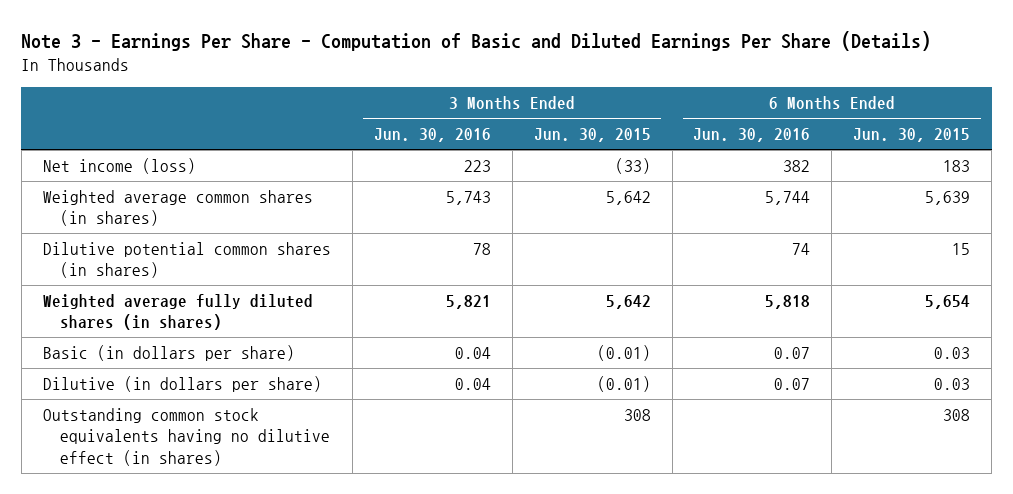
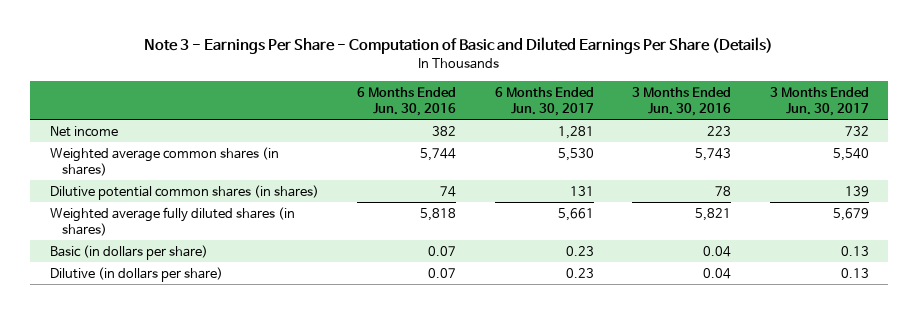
- | 3 Months Ended Jun. 30, 2016 | 3 Months Ended Jun. 30, 2015 | 6 Months Ended Jun. 30, 2016 | 6 Months Ended Jun. 30, 2015
+ | 6 Months Ended Jun. 30, 2016 | 6 Months Ended Jun. 30, 2017 | 3 Months Ended Jun. 30, 2016 | 3 Months Ended Jun. 30, 2017
- Net income (loss) | 223 | (33) | 382 | 183
+ Net income | 382 | 1,281 | 223 | 732
- Outstanding common stock equivalents having no dilutive effect (in shares) | | 308 | | 308

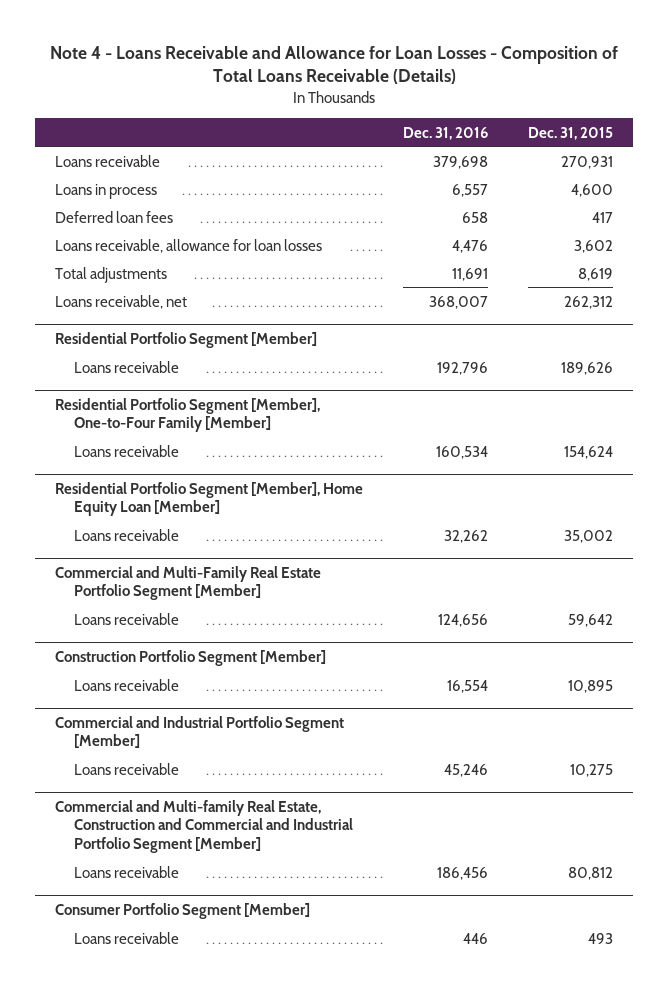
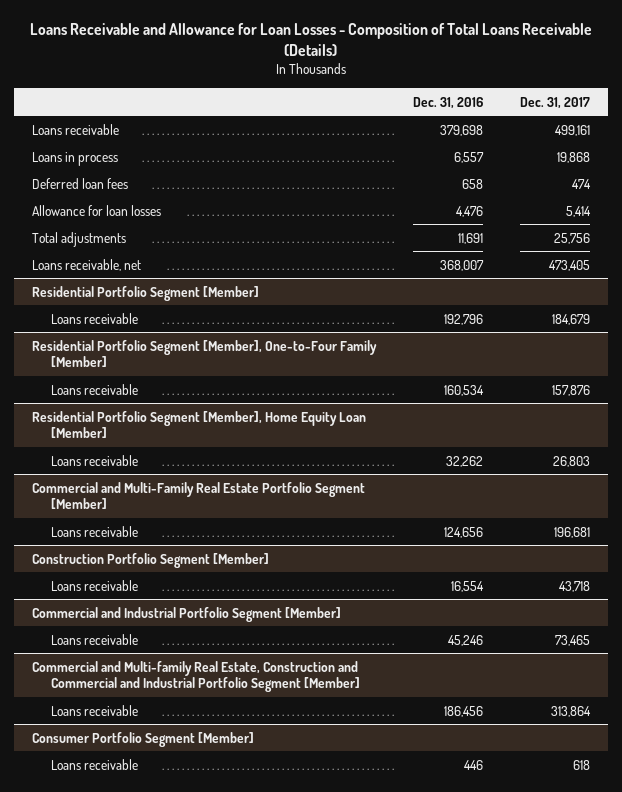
- Note 4 - Loans Receivable and Allowance for Loan Losses - Composition of Total Loans Receivable (Details)
+ Loans Receivable and Allowance for Loan Losses - Composition of Total Loans Receivable (Details)
- | Dec. 31, 2016 | Dec. 31, 2015
+ | Dec. 31, 2016 | Dec. 31, 2017
- Loans receivable, allowance for loan losses | 4,476 | 3,602
+ Allowance for loan losses | 4,476 | 5,414

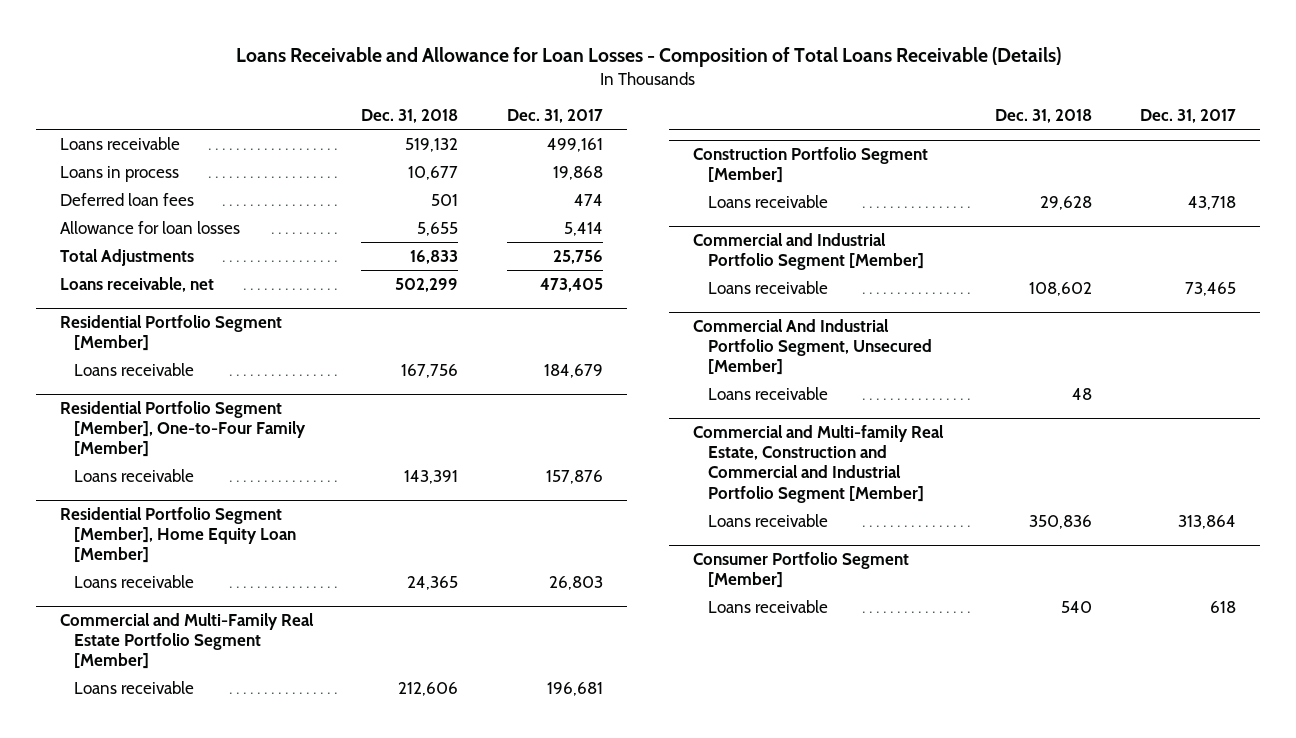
- | Dec. 31, 2016 | Dec. 31, 2017
+ | Dec. 31, 2018 | Dec. 31, 2017
- Total adjustments | 11,691 | 25,756
+ Total Adjustments | 16,833 | 25,756
+ Commercial And Industrial Portfolio Segment, Unsecured [Member]
+ Loans receivable | 48 |

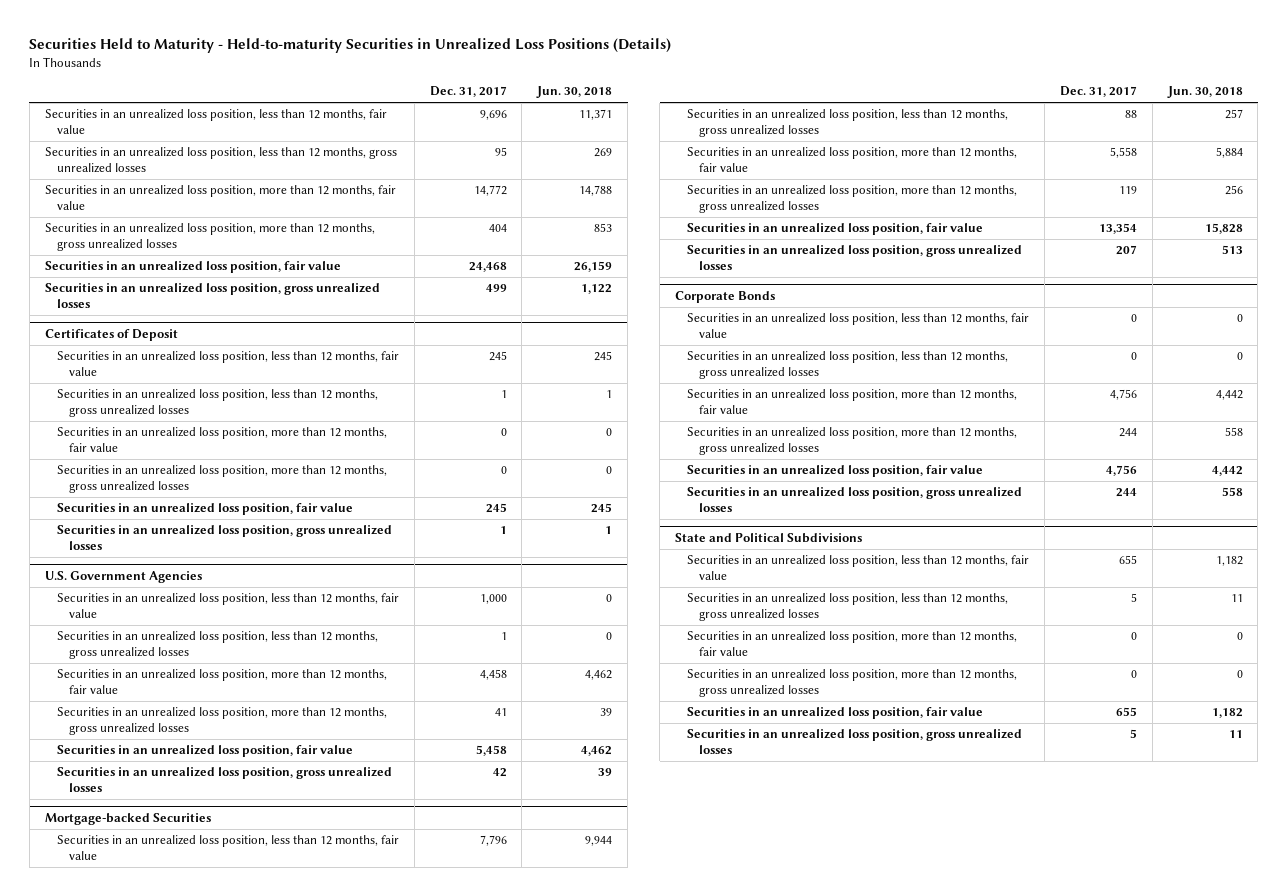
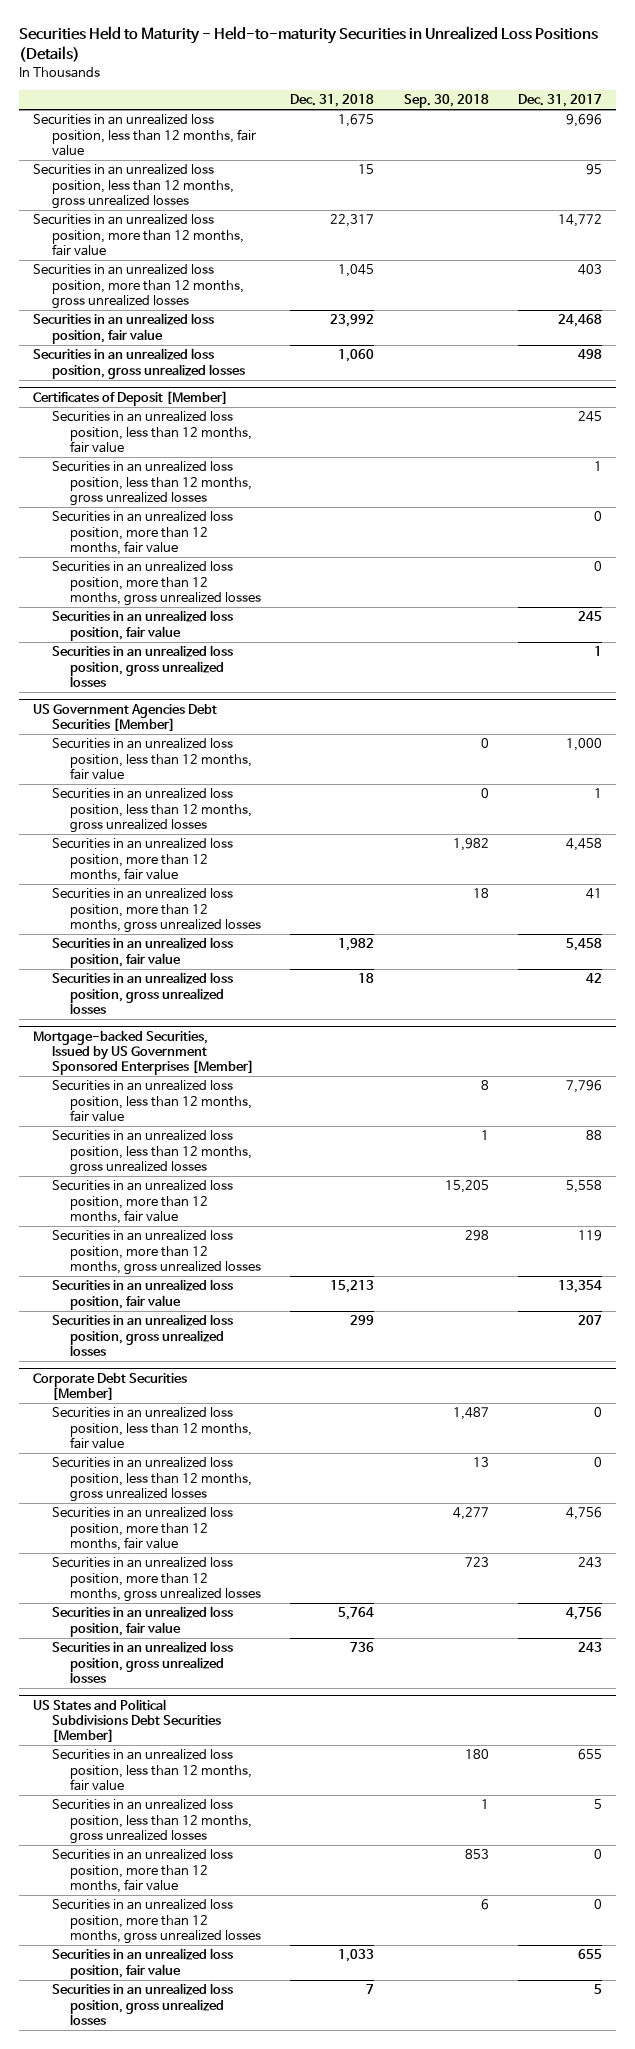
- | Dec. 31, 2017 | Jun. 30, 2018
+ | Dec. 31, 2018 | Sep. 30, 2018 | Dec. 31, 2017
- Securities in an unrealized loss position, more than 12 months, gross unrealized losses | 404 | 853
+ Securities in an unrealized loss position, more than 12 months, gross unrealized losses | 1,045 | | 403
- Securities in an unrealized loss position, gross unrealized losses | 499 | 1,122
- Certificates of Deposit
+ Securities in an unrealized loss position, gross unrealized losses | 1,060 | | 498
+ Certificates of Deposit [Member]
- U.S. Government Agencies
+ US Government Agencies Debt Securities [Member]
- Mortgage-backed Securities
+ Mortgage-backed Securities, Issued by US Government Sponsored Enterprises [Member]
- Corporate Bonds
+ Corporate Debt Securities [Member]
- Securities in an unrealized loss position, more than 12 months, gross unrealized losses | 244 | 558
+ Securities in an unrealized loss position, more than 12 months, gross unrealized losses | | 723 | 243
- Securities in an unrealized loss position, gross unrealized losses | 244 | 558
- State and Political Subdivisions
+ Securities in an unrealized loss position, gross unrealized losses | 736 | | 243
+ US States and Political Subdivisions Debt Securities [Member]

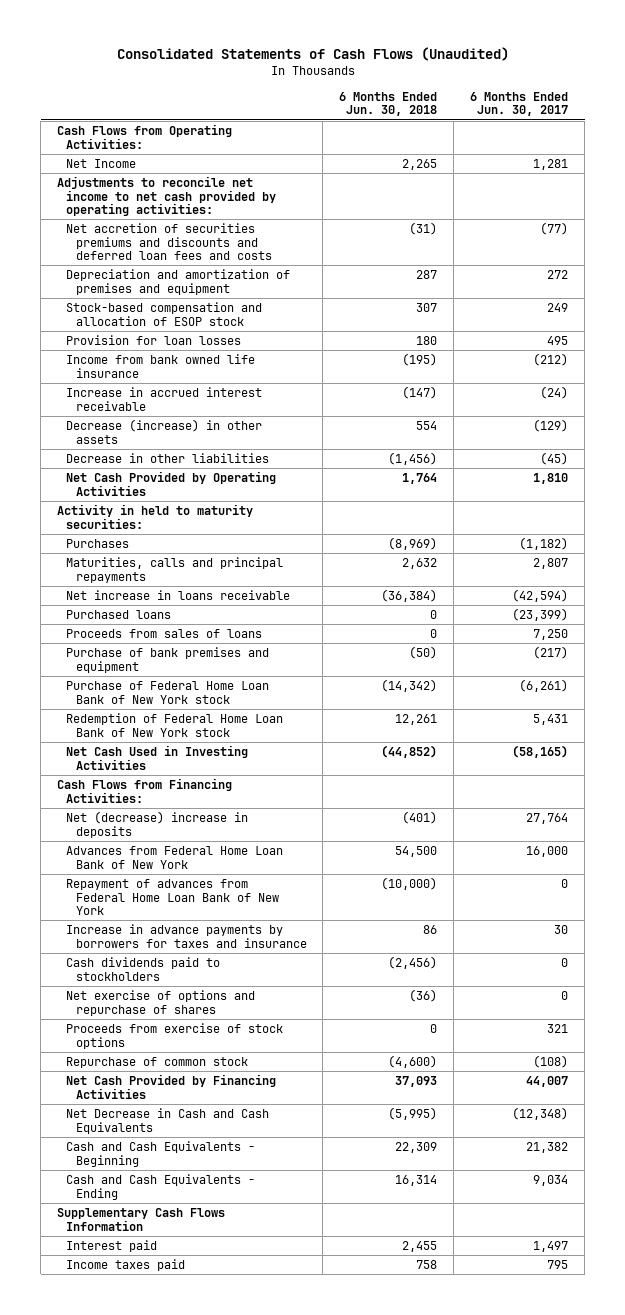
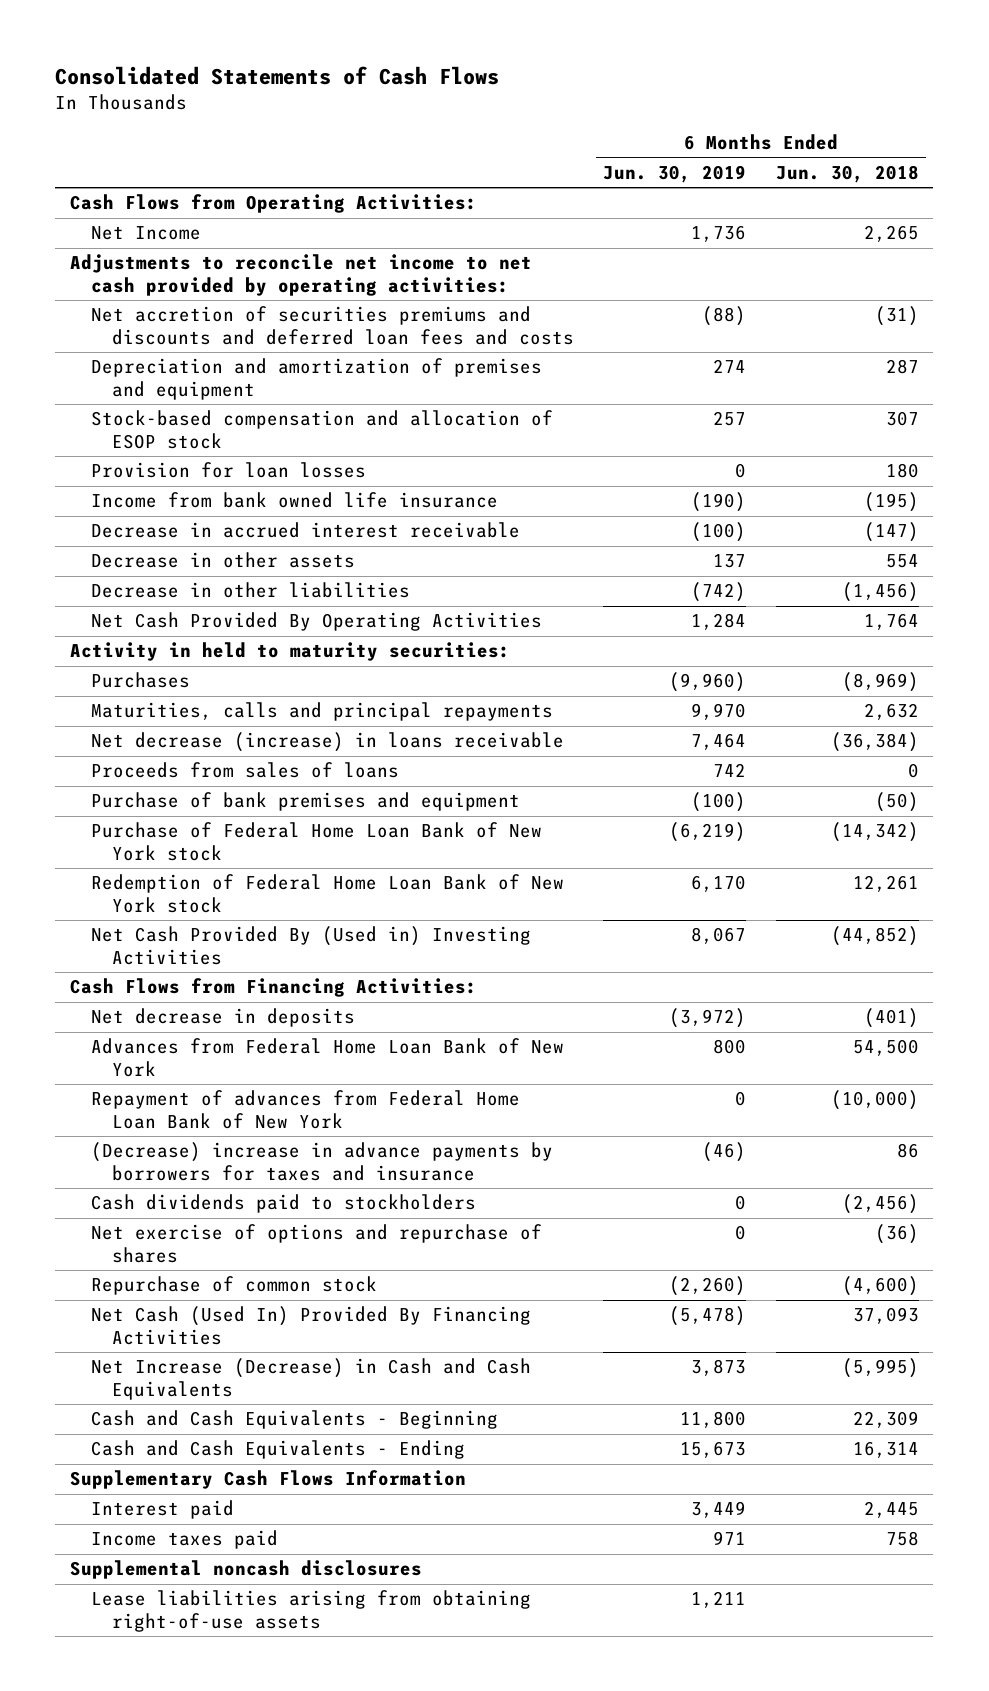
- Consolidated Statements of Cash Flows (Unaudited)
+ Consolidated Statements of Cash Flows
- | 6 Months Ended Jun. 30, 2018 | 6 Months Ended Jun. 30, 2017
+ | 6 Months Ended Jun. 30, 2019 | 6 Months Ended Jun. 30, 2018
- Increase in accrued interest receivable | (147) | (24)
- Decrease (increase) in other assets | 554 | (129)
+ Decrease in accrued interest receivable | (100) | (147)
+ Decrease in other assets | 137 | 554
- Net Cash Provided by Operating Activities | 1,764 | 1,810
+ Net Cash Provided By Operating Activities | 1,284 | 1,764
- Net increase in loans receivable | (36,384) | (42,594)
- Purchased loans | 0 | (23,399)
+ Net decrease (increase) in loans receivable | 7,464 | (36,384)
- Net Cash Used in Investing Activities | (44,852) | (58,165)
+ Net Cash Provided By (Used in) Investing Activities | 8,067 | (44,852)
- Net (decrease) increase in deposits | (401) | 27,764
+ Net decrease in deposits | (3,972) | (401)
- Increase in advance payments by borrowers for taxes and insurance | 86 | 30
+ (Decrease) increase in advance payments by borrowers for taxes and insurance | (46) | 86
- Proceeds from exercise of stock options | 0 | 321
- Net Cash Provided by Financing Activities | 37,093 | 44,007
- Net Decrease in Cash and Cash Equivalents | (5,995) | (12,348)
+ Net Cash (Used In) Provided By Financing Activities | (5,478) | 37,093
+ Net Increase (Decrease) in Cash and Cash Equivalents | 3,873 | (5,995)
- Interest paid | 2,455 | 1,497
+ Interest paid | 3,449 | 2,445
+ Supplemental noncash disclosures
+ Lease liabilities arising from obtaining right-of-use assets | 1,211 |

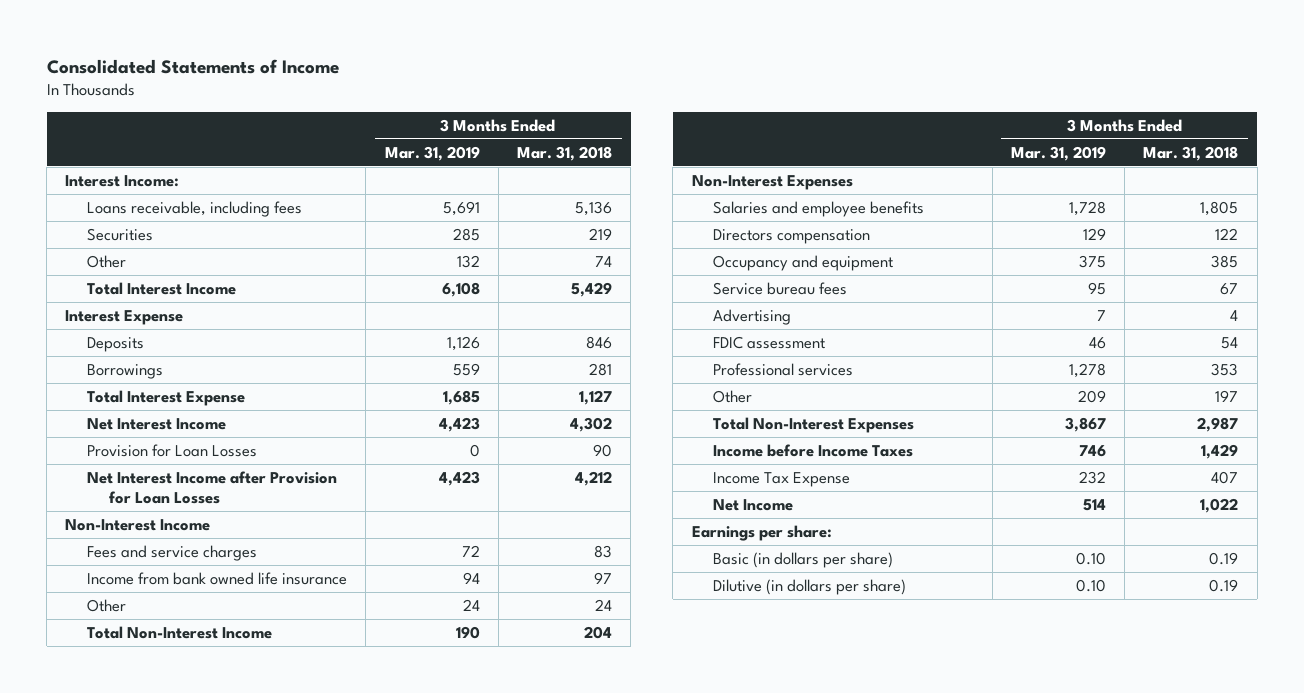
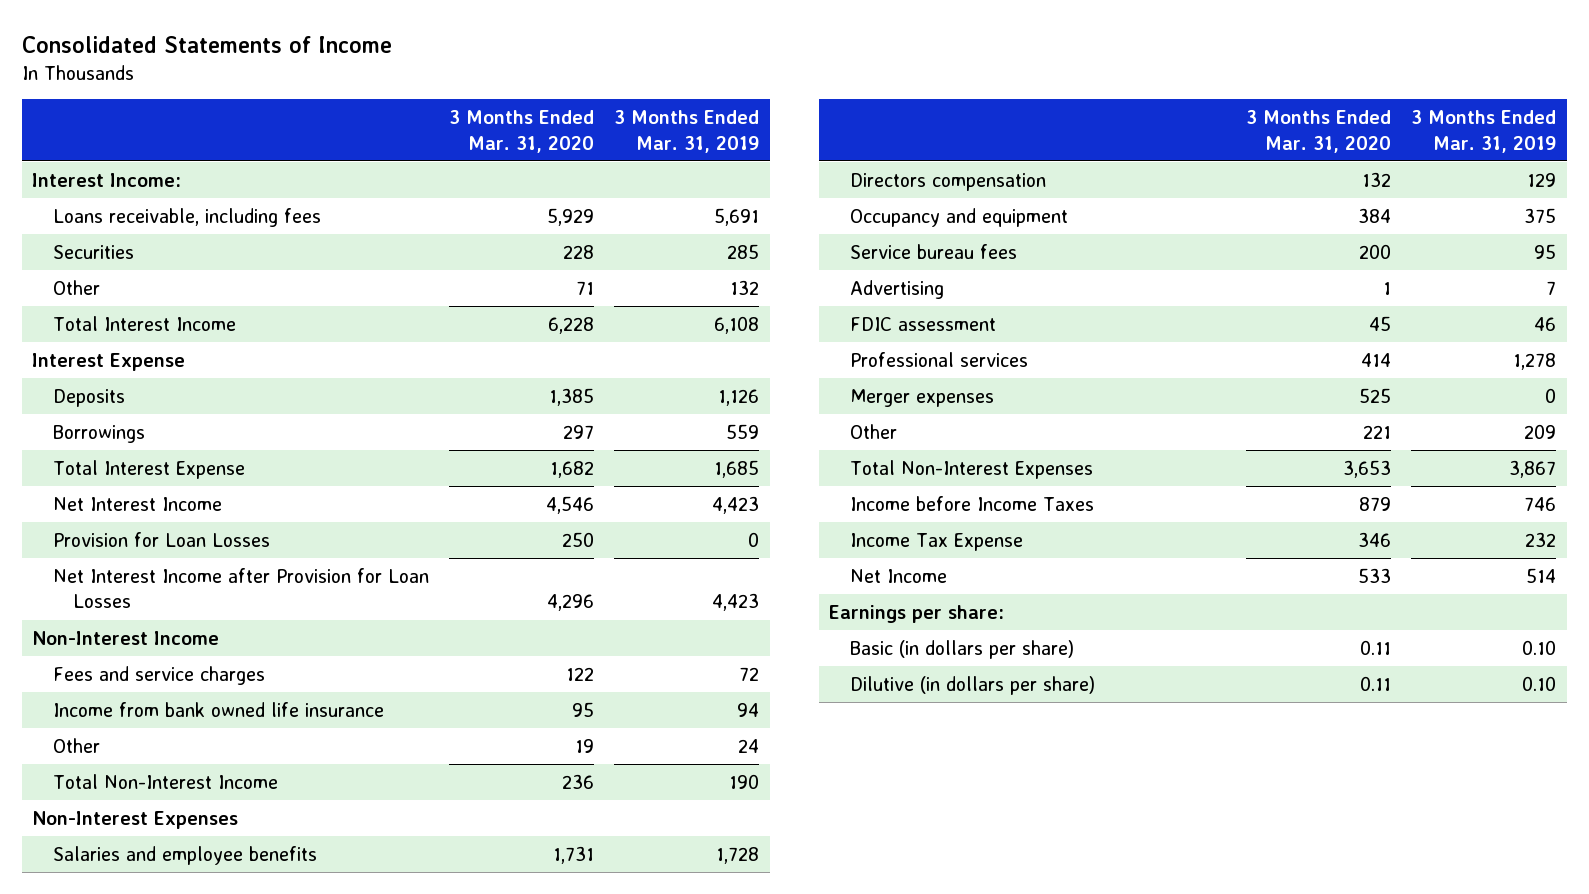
- | 3 Months Ended Mar. 31, 2019 | 3 Months Ended Mar. 31, 2018
+ | 3 Months Ended Mar. 31, 2020 | 3 Months Ended Mar. 31, 2019
+ Merger expenses | 525 | 0

